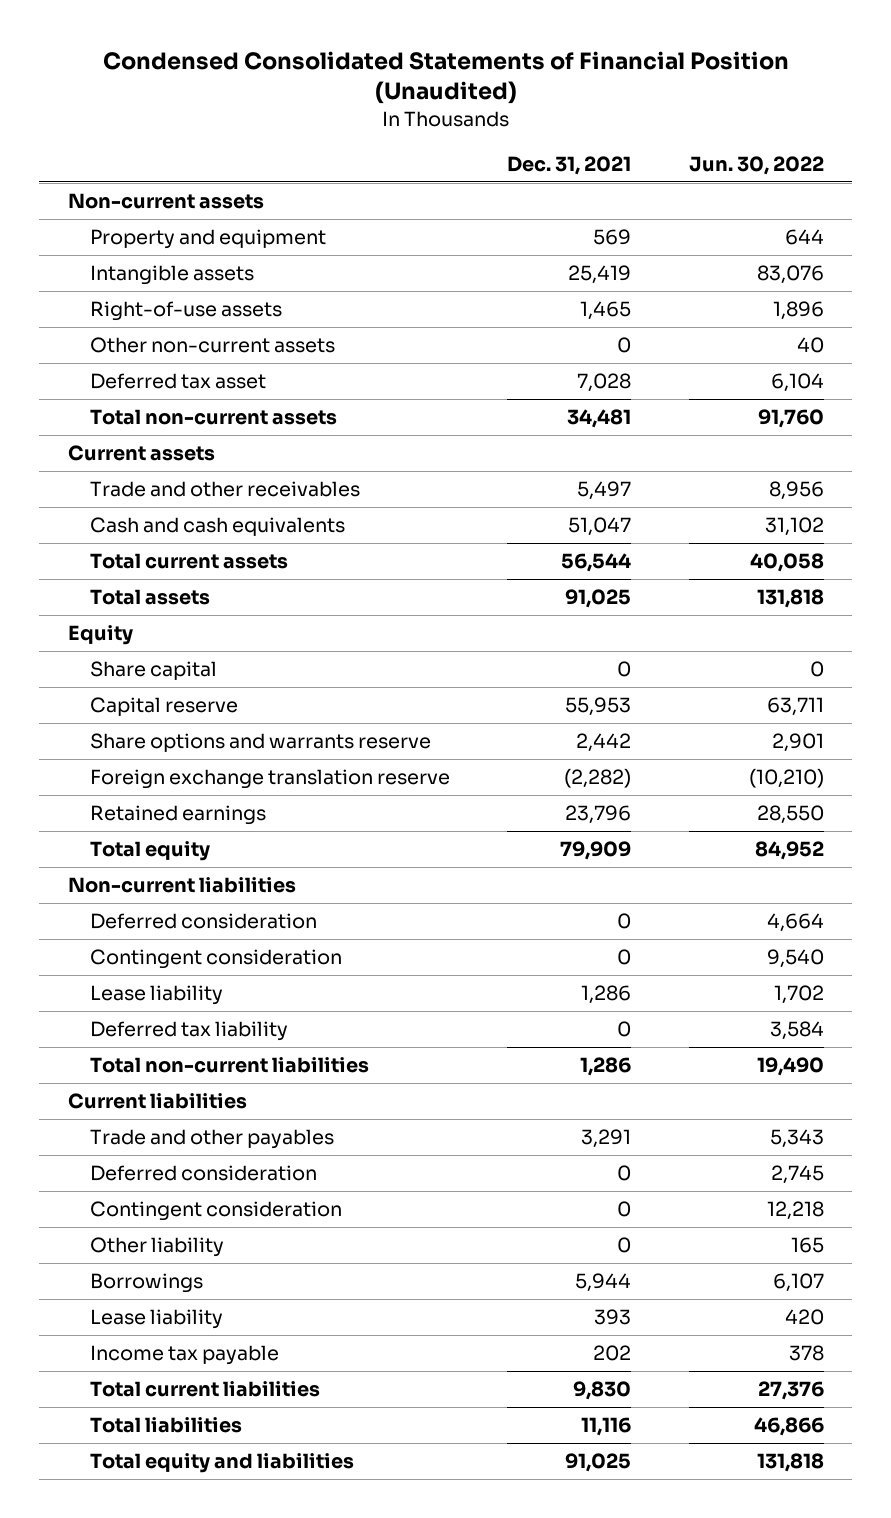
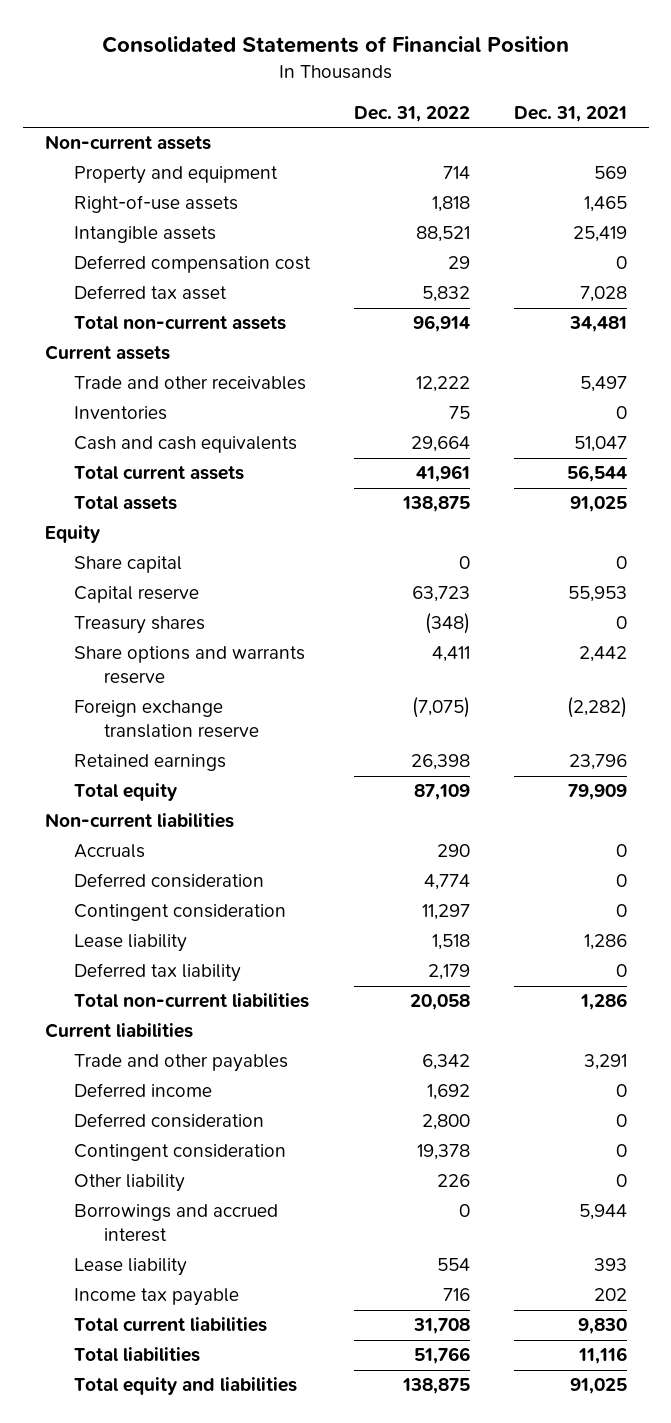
- Condensed Consolidated Statements of Financial Position (Unaudited)
+ Consolidated Statements of Financial Position
- | Dec. 31, 2021 | Jun. 30, 2022
+ | Dec. 31, 2022 | Dec. 31, 2021
- Other non-current assets | 0 | 40
moved down: Intangible assets | 88,521 | 25,419
+ Deferred compensation cost | 29 | 0
+ Inventories | 75 | 0
+ Treasury shares | (348) | 0
+ Accruals | 290 | 0
+ Deferred income | 1,692 | 0
- Borrowings | 5,944 | 6,107
+ Borrowings and accrued interest | 0 | 5,944

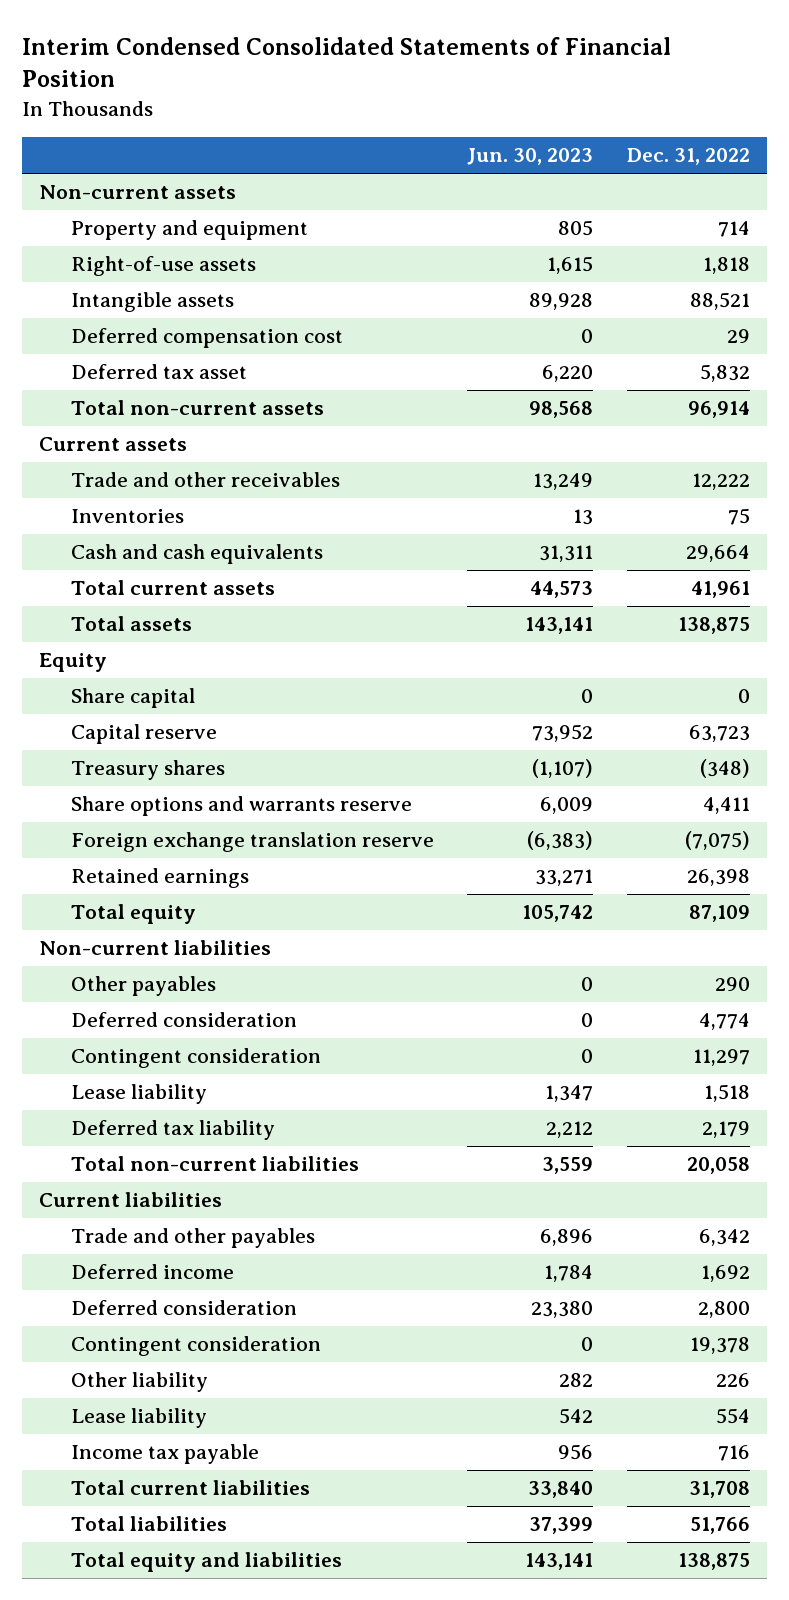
- Consolidated Statements of Financial Position
+ Interim Condensed Consolidated Statements of Financial Position
- | Dec. 31, 2022 | Dec. 31, 2021
+ | Jun. 30, 2023 | Dec. 31, 2022
- Accruals | 290 | 0
+ Other payables | 0 | 290
- Borrowings and accrued interest | 0 | 5,944

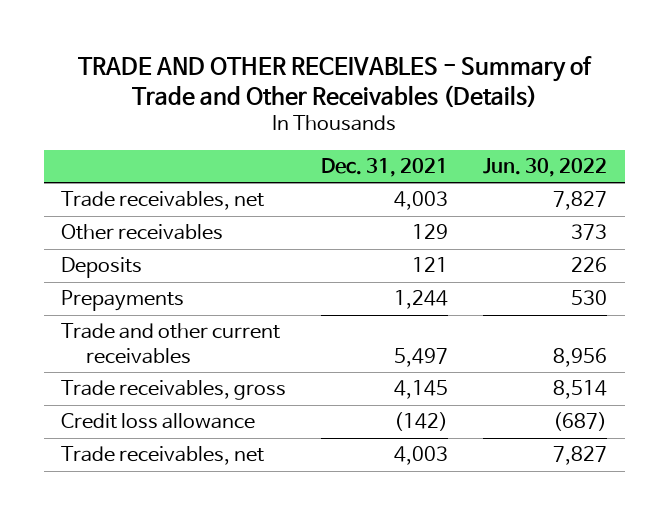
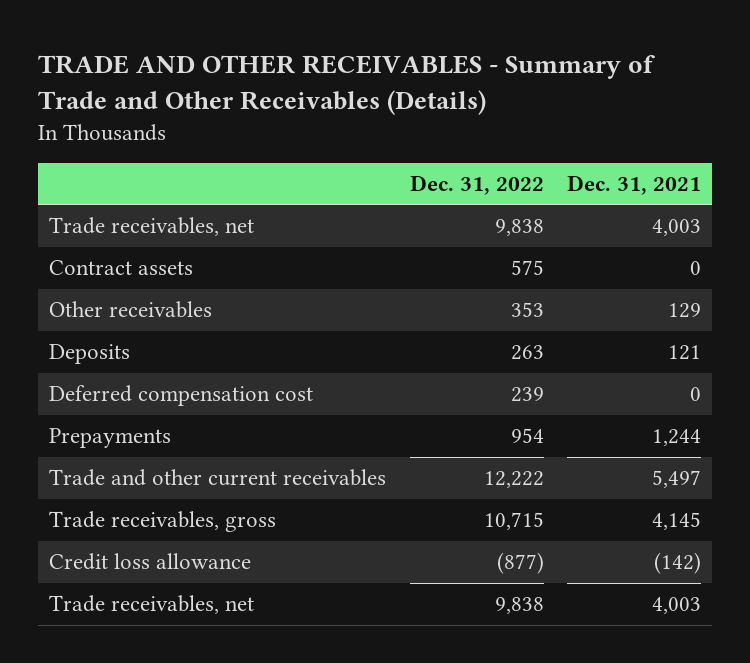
- | Dec. 31, 2021 | Jun. 30, 2022
+ | Dec. 31, 2022 | Dec. 31, 2021
+ Contract assets | 575 | 0
+ Deferred compensation cost | 239 | 0

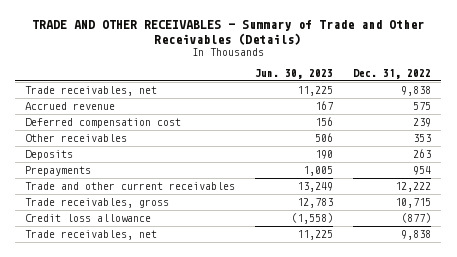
- | Dec. 31, 2022 | Dec. 31, 2021
+ | Jun. 30, 2023 | Dec. 31, 2022
- Contract assets | 575 | 0
+ Accrued revenue | 167 | 575
moved up: Deferred compensation cost | 156 | 239

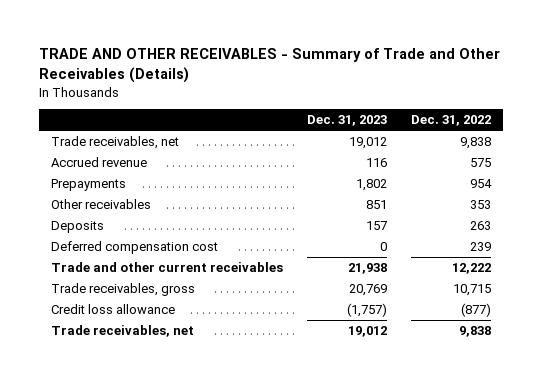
- | Jun. 30, 2023 | Dec. 31, 2022
+ | Dec. 31, 2023 | Dec. 31, 2022
moved up: Prepayments | 1,802 | 954
moved down: Deferred compensation cost | 0 | 239

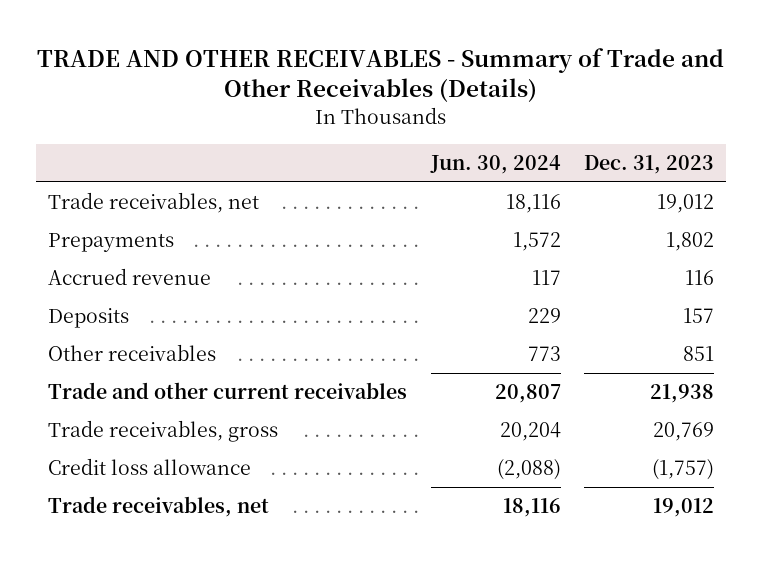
- | Dec. 31, 2023 | Dec. 31, 2022
+ | Jun. 30, 2024 | Dec. 31, 2023
moved down: Accrued revenue | 117 | 116
- Deferred compensation cost | 0 | 239
moved down: Other receivables | 773 | 851

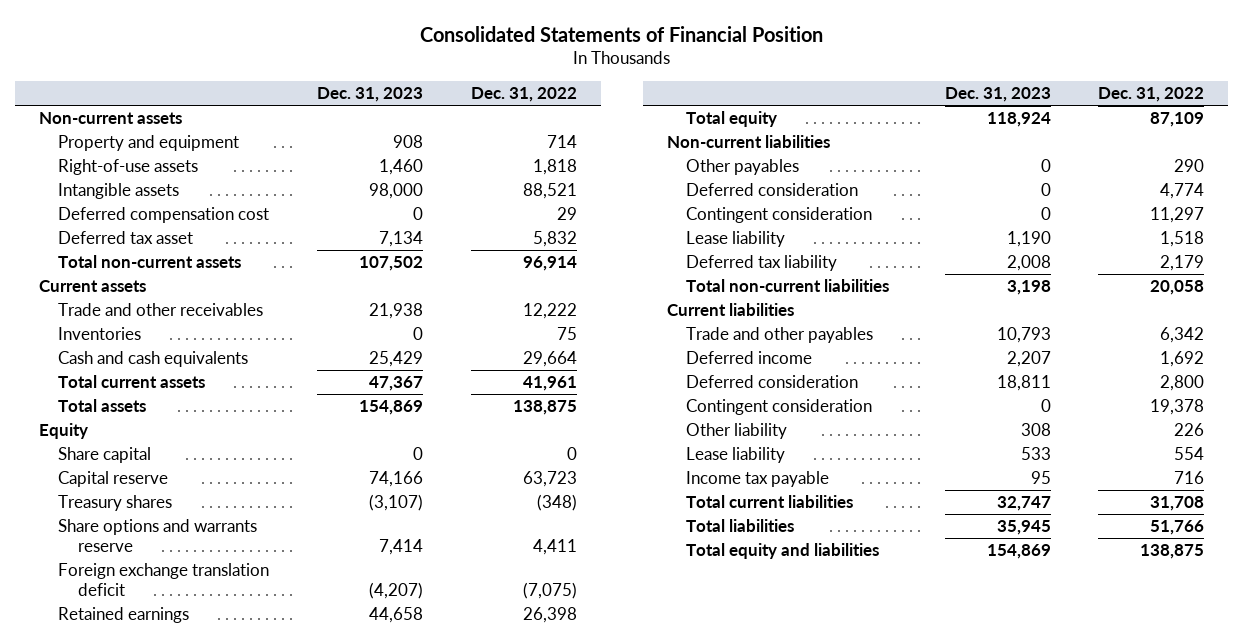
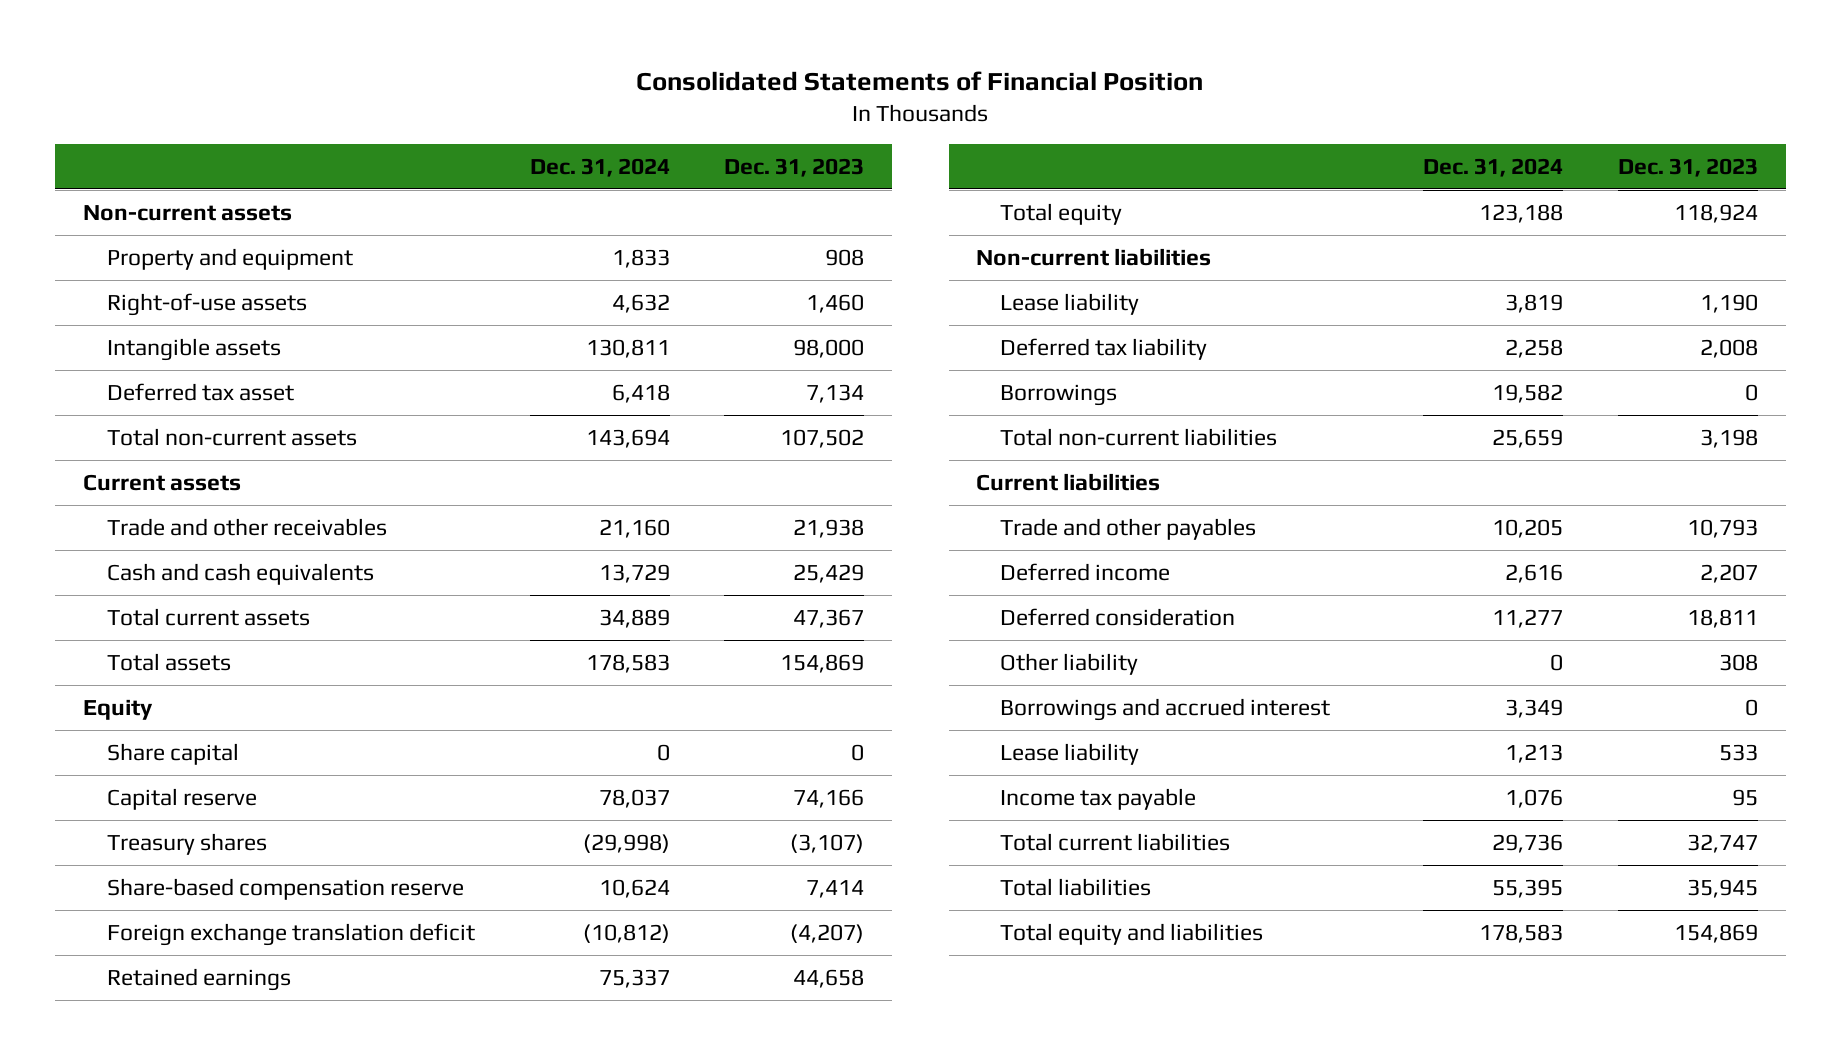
- | Dec. 31, 2023 | Dec. 31, 2022
+ | Dec. 31, 2024 | Dec. 31, 2023
- Deferred compensation cost | 0 | 29
- Inventories | 0 | 75
- Share options and warrants reserve | 7,414 | 4,411
+ Share-based compensation reserve | 10,624 | 7,414
- Other payables | 0 | 290
- Deferred consideration | 0 | 4,774
- Contingent consideration | 0 | 11,297
+ Borrowings | 19,582 | 0
- Contingent consideration | 0 | 19,378
+ Borrowings and accrued interest | 3,349 | 0

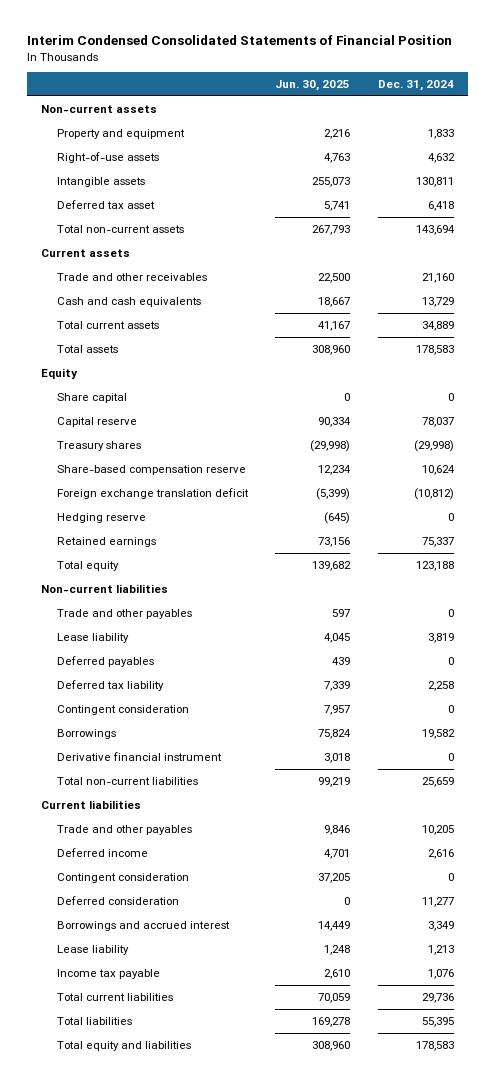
- Consolidated Statements of Financial Position
+ Interim Condensed Consolidated Statements of Financial Position
- | Dec. 31, 2024 | Dec. 31, 2023
+ | Jun. 30, 2025 | Dec. 31, 2024
+ Hedging reserve | (645) | 0
+ Trade and other payables | 597 | 0
+ Deferred payables | 439 | 0
+ Contingent consideration | 7,957 | 0
+ Derivative financial instrument | 3,018 | 0
+ Contingent consideration | 37,205 | 0
- Other liability | 0 | 308

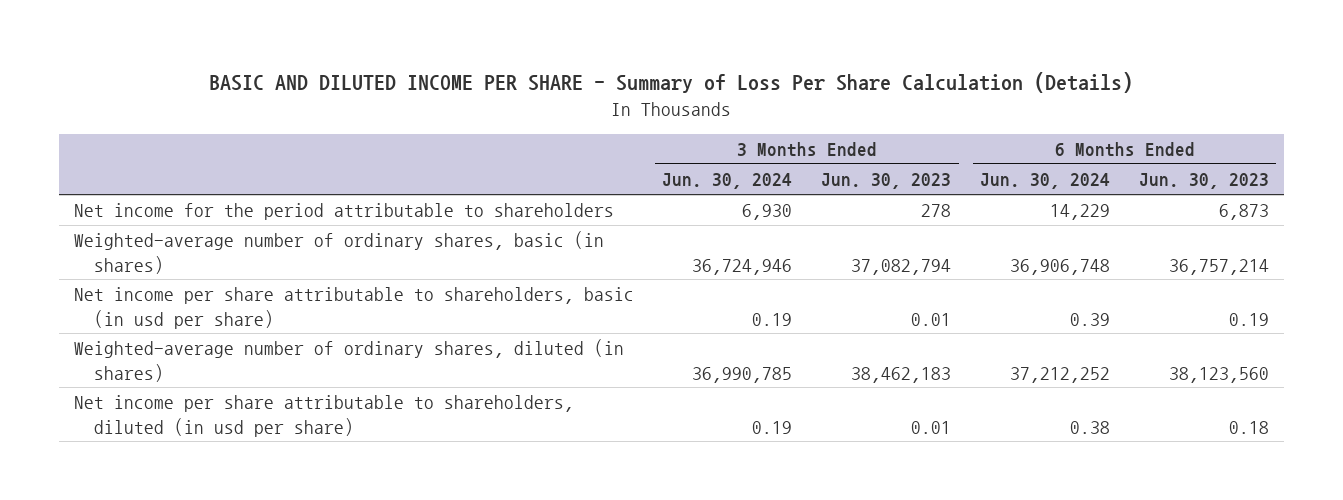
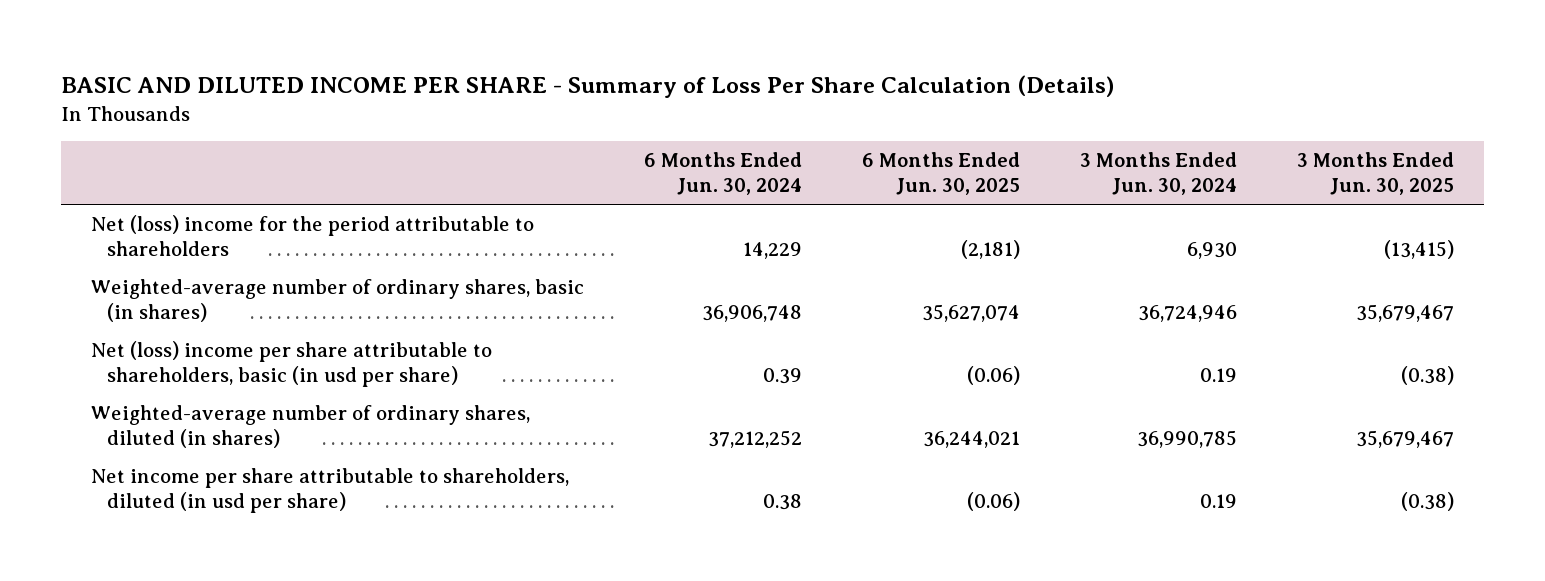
- | 3 Months Ended Jun. 30, 2024 | 3 Months Ended Jun. 30, 2023 | 6 Months Ended Jun. 30, 2024 | 6 Months Ended Jun. 30, 2023
+ | 6 Months Ended Jun. 30, 2024 | 6 Months Ended Jun. 30, 2025 | 3 Months Ended Jun. 30, 2024 | 3 Months Ended Jun. 30, 2025
- Net income for the period attributable to shareholders | 6,930 | 278 | 14,229 | 6,873
+ Net (loss) income for the period attributable to shareholders | 14,229 | (2,181) | 6,930 | (13,415)
- Net income per share attributable to shareholders, basic (in usd per share) | 0.19 | 0.01 | 0.39 | 0.19
+ Net (loss) income per share attributable to shareholders, basic (in usd per share) | 0.39 | (0.06) | 0.19 | (0.38)

